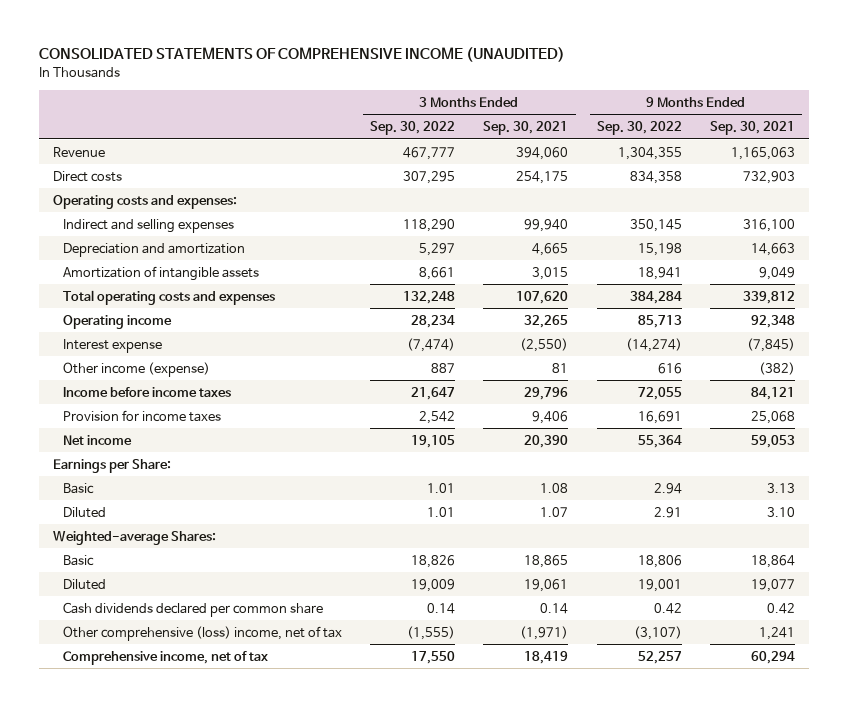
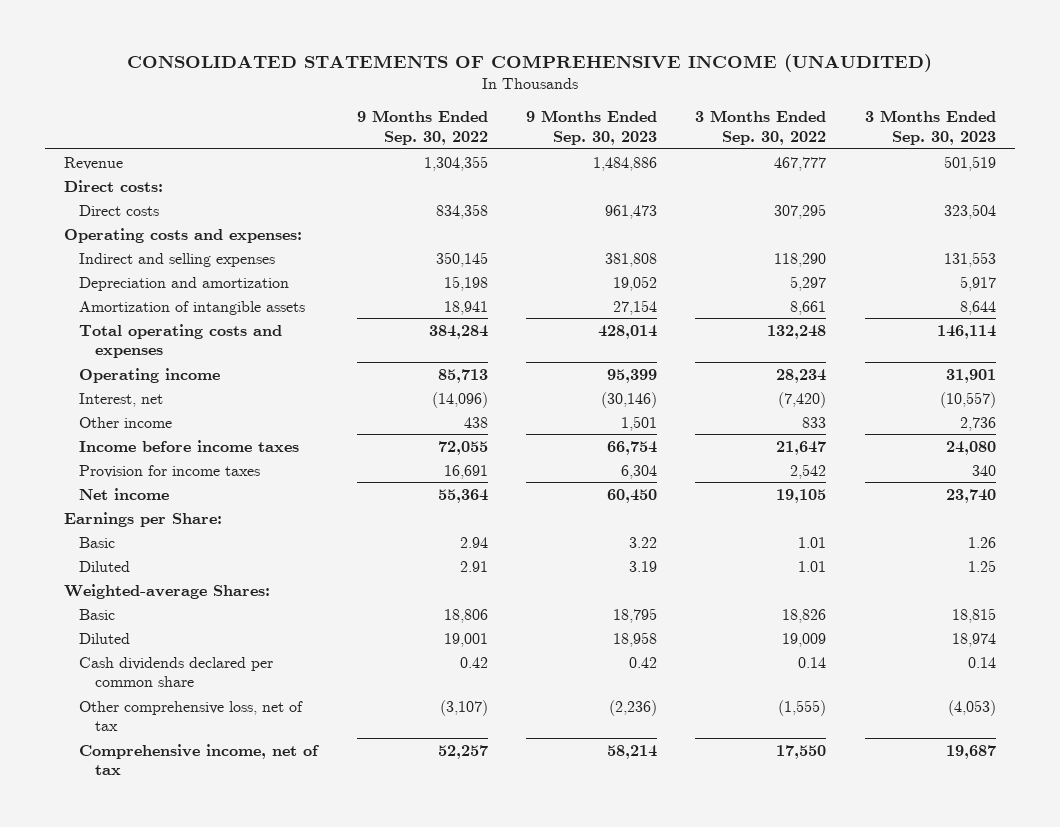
- | 3 Months Ended Sep. 30, 2022 | 3 Months Ended Sep. 30, 2021 | 9 Months Ended Sep. 30, 2022 | 9 Months Ended Sep. 30, 2021
+ | 9 Months Ended Sep. 30, 2022 | 9 Months Ended Sep. 30, 2023 | 3 Months Ended Sep. 30, 2022 | 3 Months Ended Sep. 30, 2023
+ Direct costs:
- Interest expense | (7,474) | (2,550) | (14,274) | (7,845)
- Other income (expense) | 887 | 81 | 616 | (382)
+ Interest, net | (14,096) | (30,146) | (7,420) | (10,557)
+ Other income | 438 | 1,501 | 833 | 2,736
- Other comprehensive (loss) income, net of tax | (1,555) | (1,971) | (3,107) | 1,241
+ Other comprehensive loss, net of tax | (3,107) | (2,236) | (1,555) | (4,053)

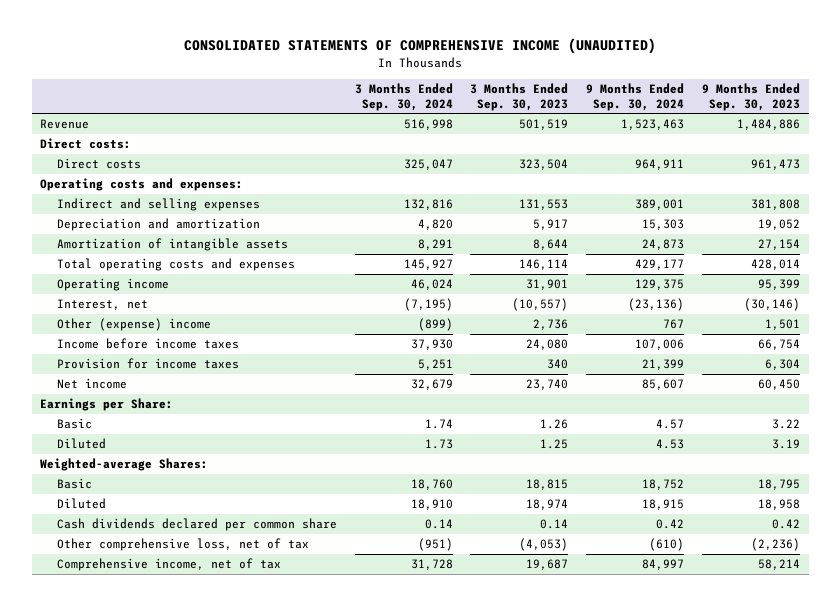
- | 9 Months Ended Sep. 30, 2022 | 9 Months Ended Sep. 30, 2023 | 3 Months Ended Sep. 30, 2022 | 3 Months Ended Sep. 30, 2023
+ | 3 Months Ended Sep. 30, 2024 | 3 Months Ended Sep. 30, 2023 | 9 Months Ended Sep. 30, 2024 | 9 Months Ended Sep. 30, 2023
- Other income | 438 | 1,501 | 833 | 2,736
+ Other (expense) income | (899) | 2,736 | 767 | 1,501

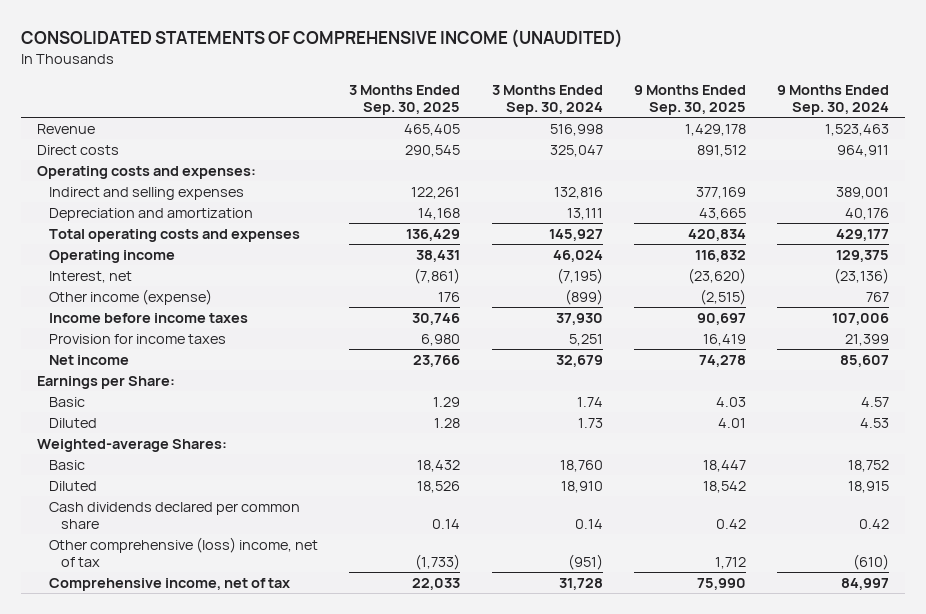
- | 3 Months Ended Sep. 30, 2024 | 3 Months Ended Sep. 30, 2023 | 9 Months Ended Sep. 30, 2024 | 9 Months Ended Sep. 30, 2023
+ | 3 Months Ended Sep. 30, 2025 | 3 Months Ended Sep. 30, 2024 | 9 Months Ended Sep. 30, 2025 | 9 Months Ended Sep. 30, 2024
- Direct costs:
- Depreciation and amortization | 4,820 | 5,917 | 15,303 | 19,052
- Amortization of intangible assets | 8,291 | 8,644 | 24,873 | 27,154
+ Depreciation and amortization | 14,168 | 13,111 | 43,665 | 40,176
- Other (expense) income | (899) | 2,736 | 767 | 1,501
+ Other income (expense) | 176 | (899) | (2,515) | 767
- Other comprehensive loss, net of tax | (951) | (4,053) | (610) | (2,236)
+ Other comprehensive (loss) income, net of tax | (1,733) | (951) | 1,712 | (610)

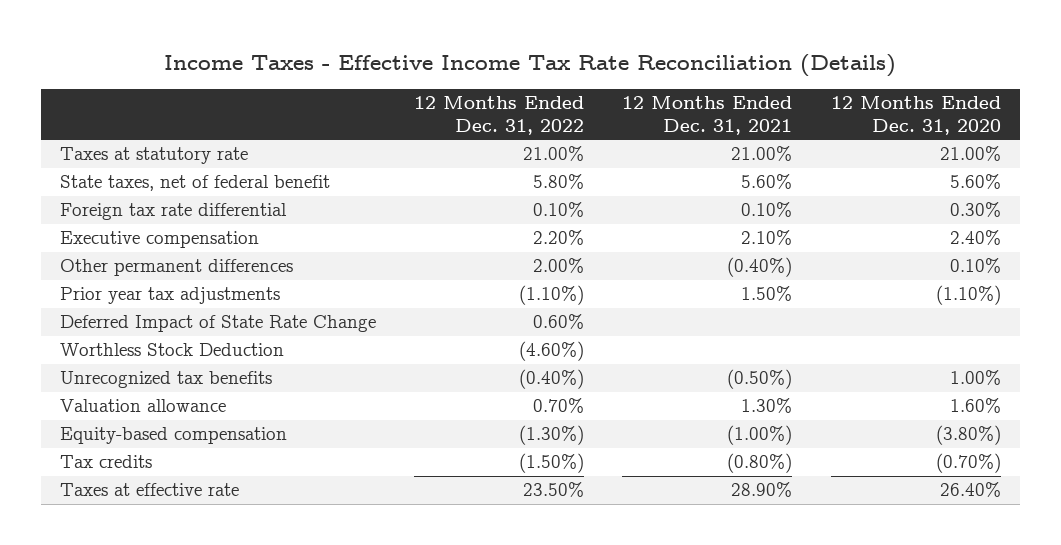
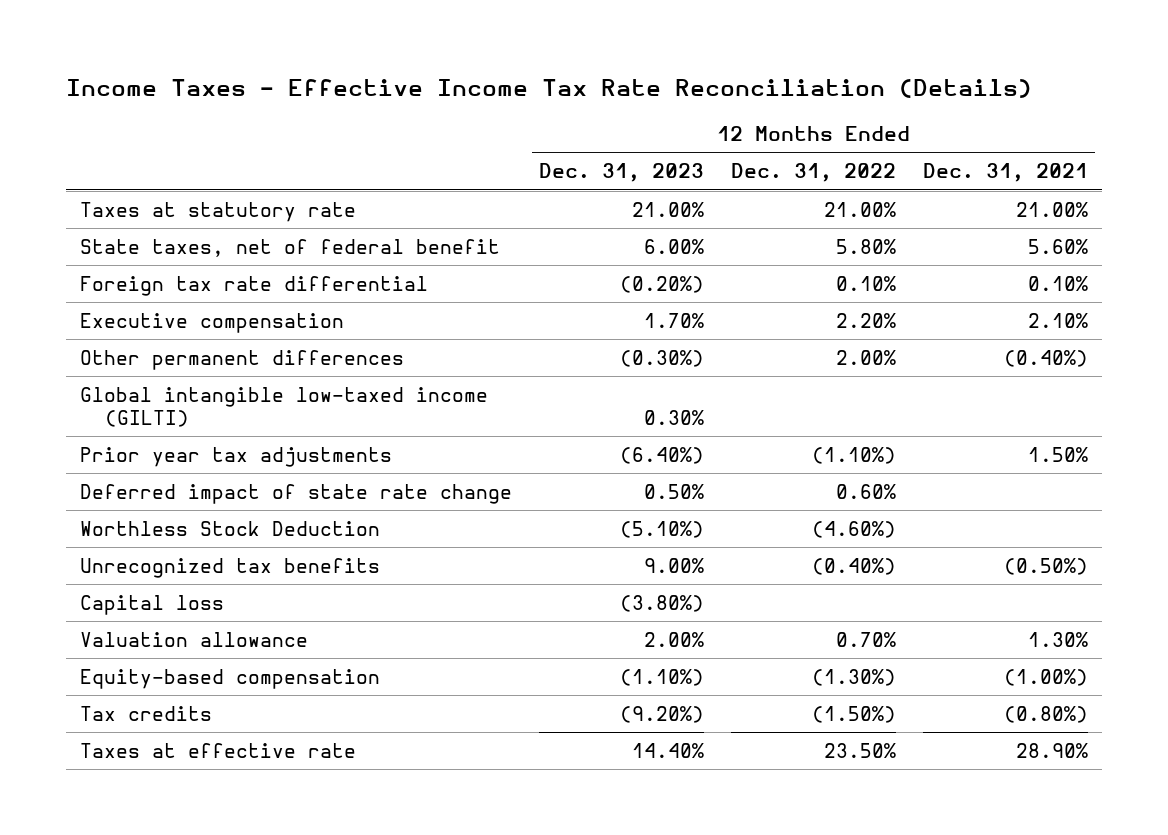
- | 12 Months Ended Dec. 31, 2022 | 12 Months Ended Dec. 31, 2021 | 12 Months Ended Dec. 31, 2020
+ | 12 Months Ended Dec. 31, 2023 | 12 Months Ended Dec. 31, 2022 | 12 Months Ended Dec. 31, 2021
+ Global intangible low-taxed income (GILTI) | 0.30% | |
- Deferred Impact of State Rate Change | 0.60% | |
+ Deferred impact of state rate change | 0.50% | 0.60% |
+ Capital loss | (3.80%) | |

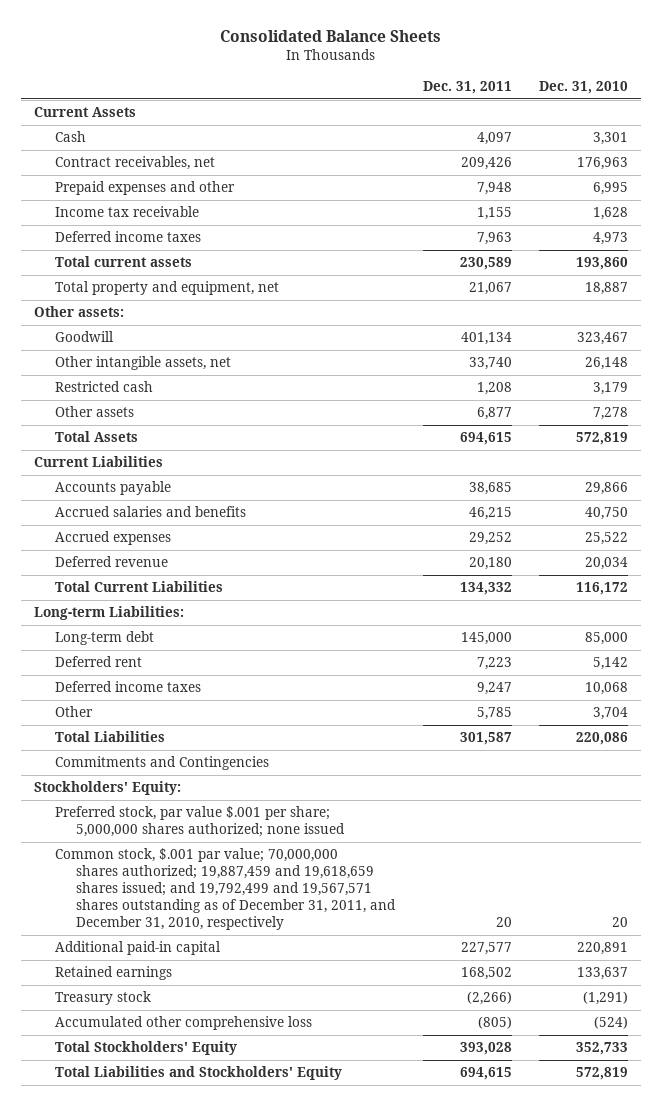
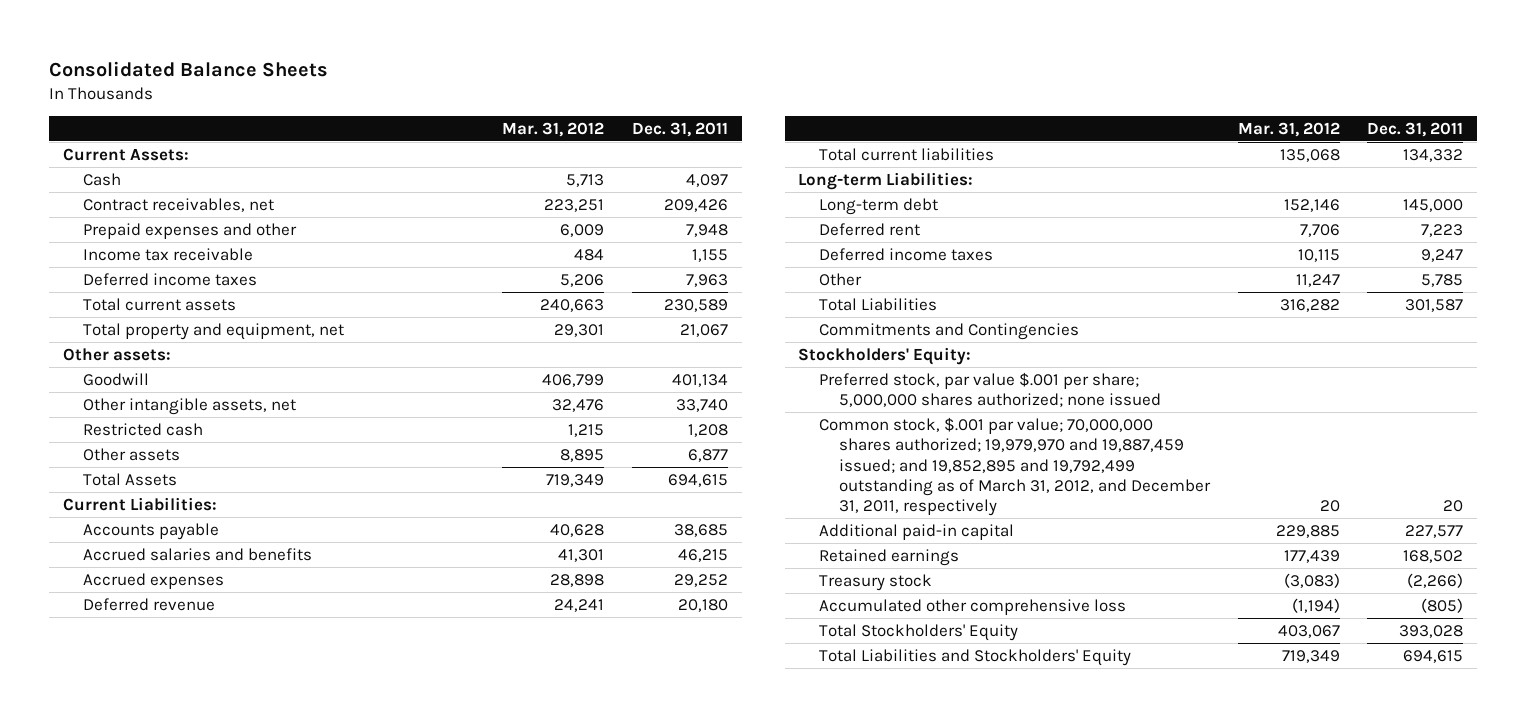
- | Dec. 31, 2011 | Dec. 31, 2010
+ | Mar. 31, 2012 | Dec. 31, 2011
- Current Assets
+ Current Assets:
- Current Liabilities
+ Current Liabilities:
- Total Current Liabilities | 134,332 | 116,172
+ Total current liabilities | 135,068 | 134,332
- Common stock, $.001 par value; 70,000,000 shares authorized; 19,887,459 and 19,618,659 shares issued; and 19,792,499 and 19,567,571 shares outstanding as of December 31, 2011, and December 31, 2010, respectively | 20 | 20
+ Common stock, $.001 par value; 70,000,000 shares authorized; 19,979,970 and 19,887,459 issued; and 19,852,895 and 19,792,499 outstanding as of March 31, 2012, and December 31, 2011, respectively | 20 | 20

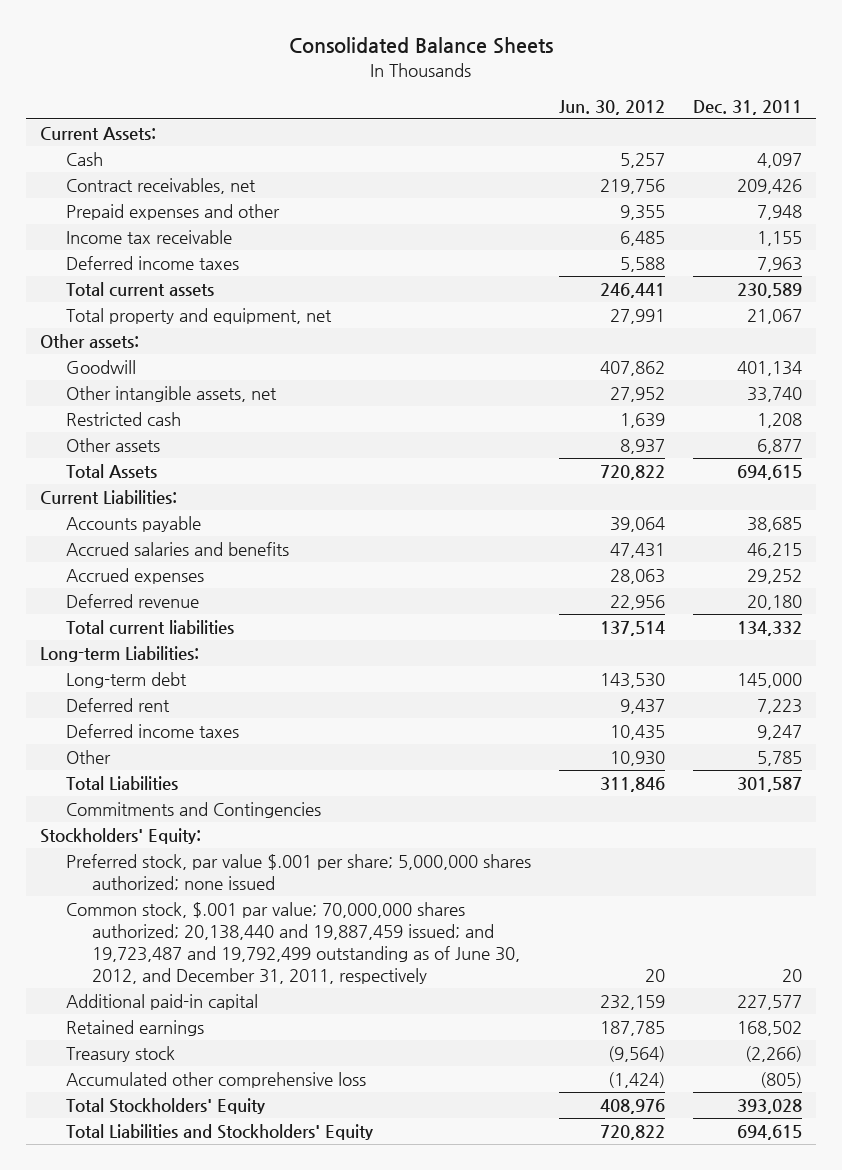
- | Mar. 31, 2012 | Dec. 31, 2011
+ | Jun. 30, 2012 | Dec. 31, 2011
- Common stock, $.001 par value; 70,000,000 shares authorized; 19,979,970 and 19,887,459 issued; and 19,852,895 and 19,792,499 outstanding as of March 31, 2012, and December 31, 2011, respectively | 20 | 20
+ Common stock, $.001 par value; 70,000,000 shares authorized; 20,138,440 and 19,887,459 issued; and 19,723,487 and 19,792,499 outstanding as of June 30, 2012, and December 31, 2011, respectively | 20 | 20

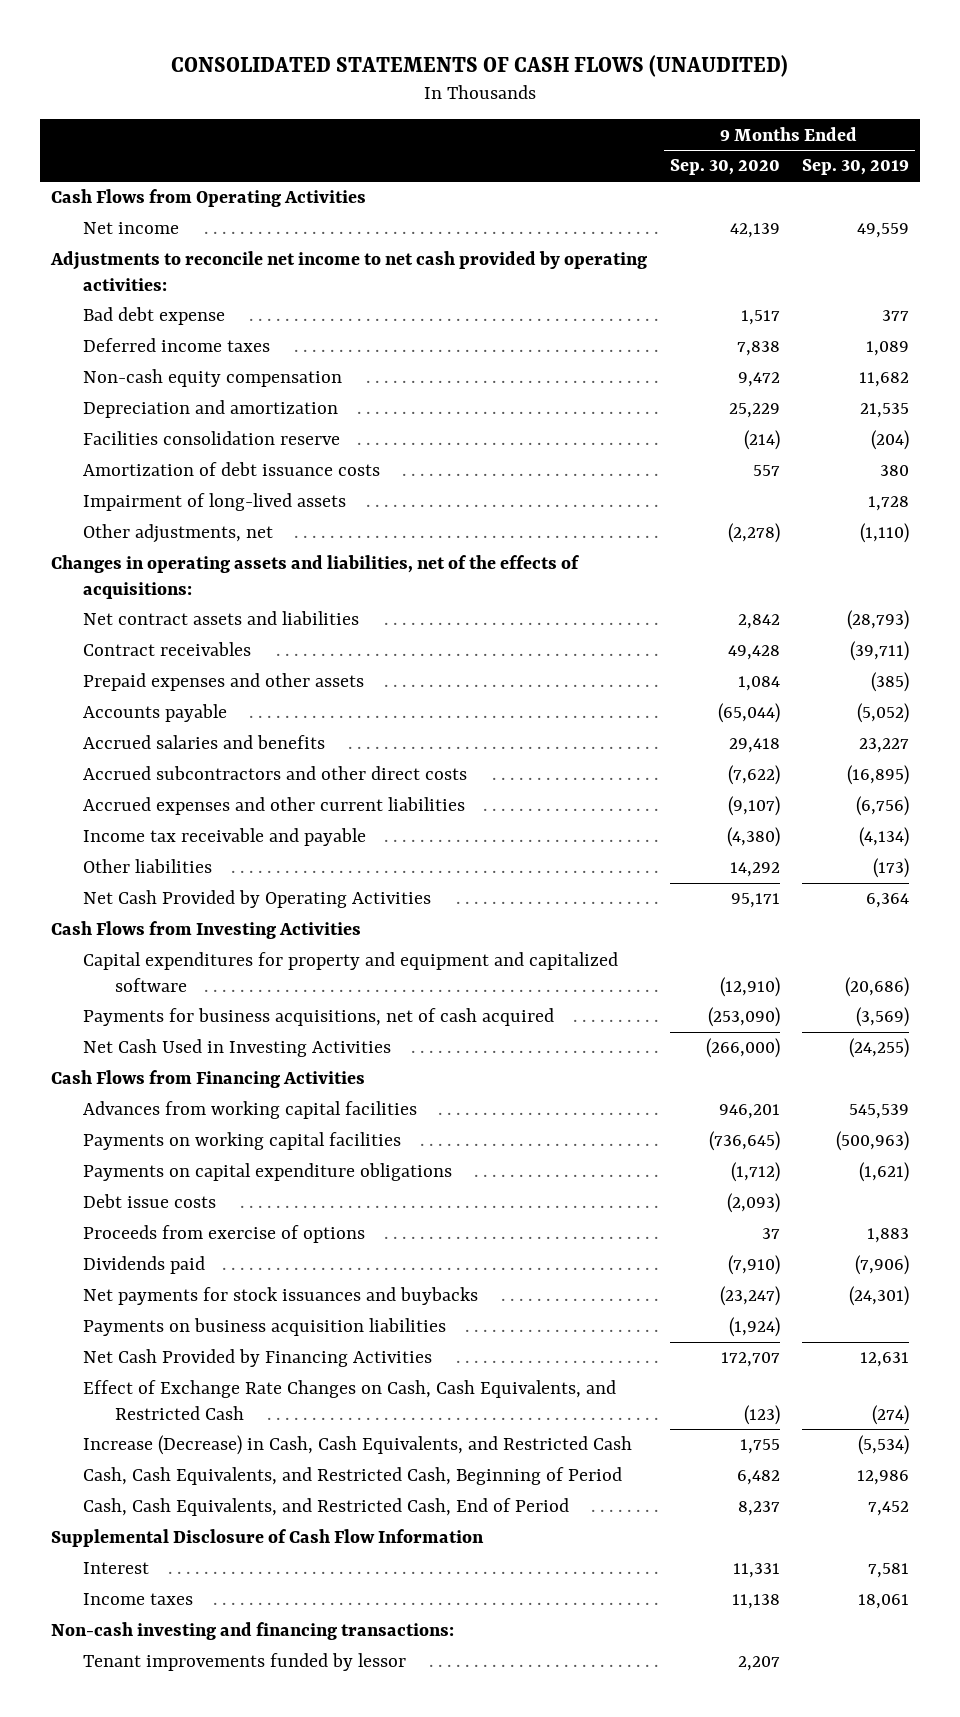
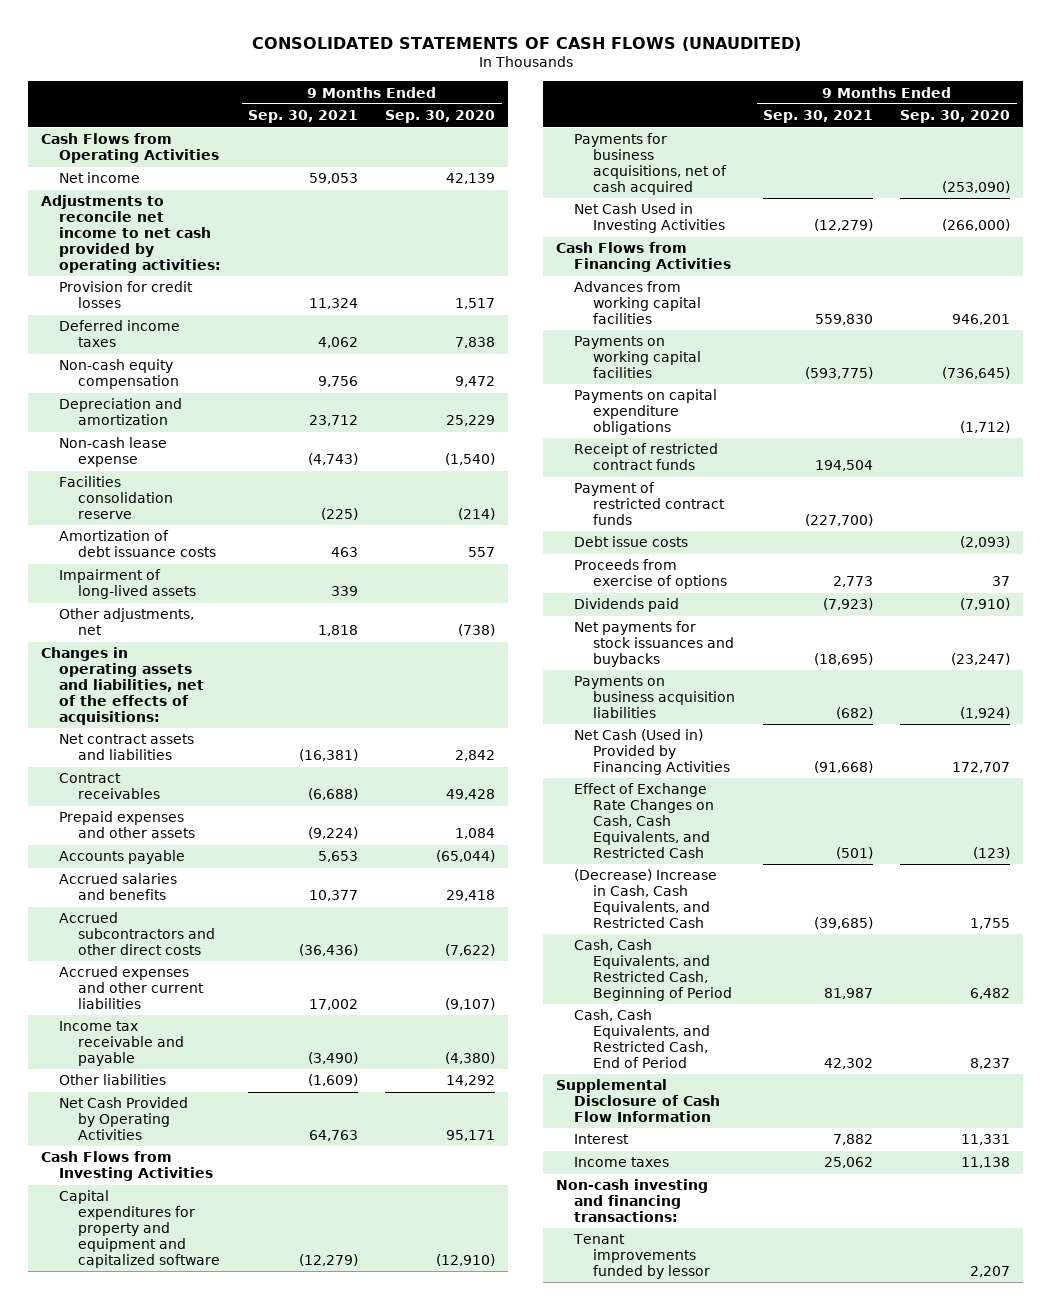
- | 9 Months Ended Sep. 30, 2020 | 9 Months Ended Sep. 30, 2019
+ | 9 Months Ended Sep. 30, 2021 | 9 Months Ended Sep. 30, 2020
- Bad debt expense | 1,517 | 377
+ Provision for credit losses | 11,324 | 1,517
+ Non-cash lease expense | (4,743) | (1,540)
- Other adjustments, net | (2,278) | (1,110)
+ Other adjustments, net | 1,818 | (738)
+ Receipt of restricted contract funds | 194,504 |
+ Payment of restricted contract funds | (227,700) |
- Net Cash Provided by Financing Activities | 172,707 | 12,631
+ Net Cash (Used in) Provided by Financing Activities | (91,668) | 172,707
- Increase (Decrease) in Cash, Cash Equivalents, and Restricted Cash | 1,755 | (5,534)
+ (Decrease) Increase in Cash, Cash Equivalents, and Restricted Cash | (39,685) | 1,755

